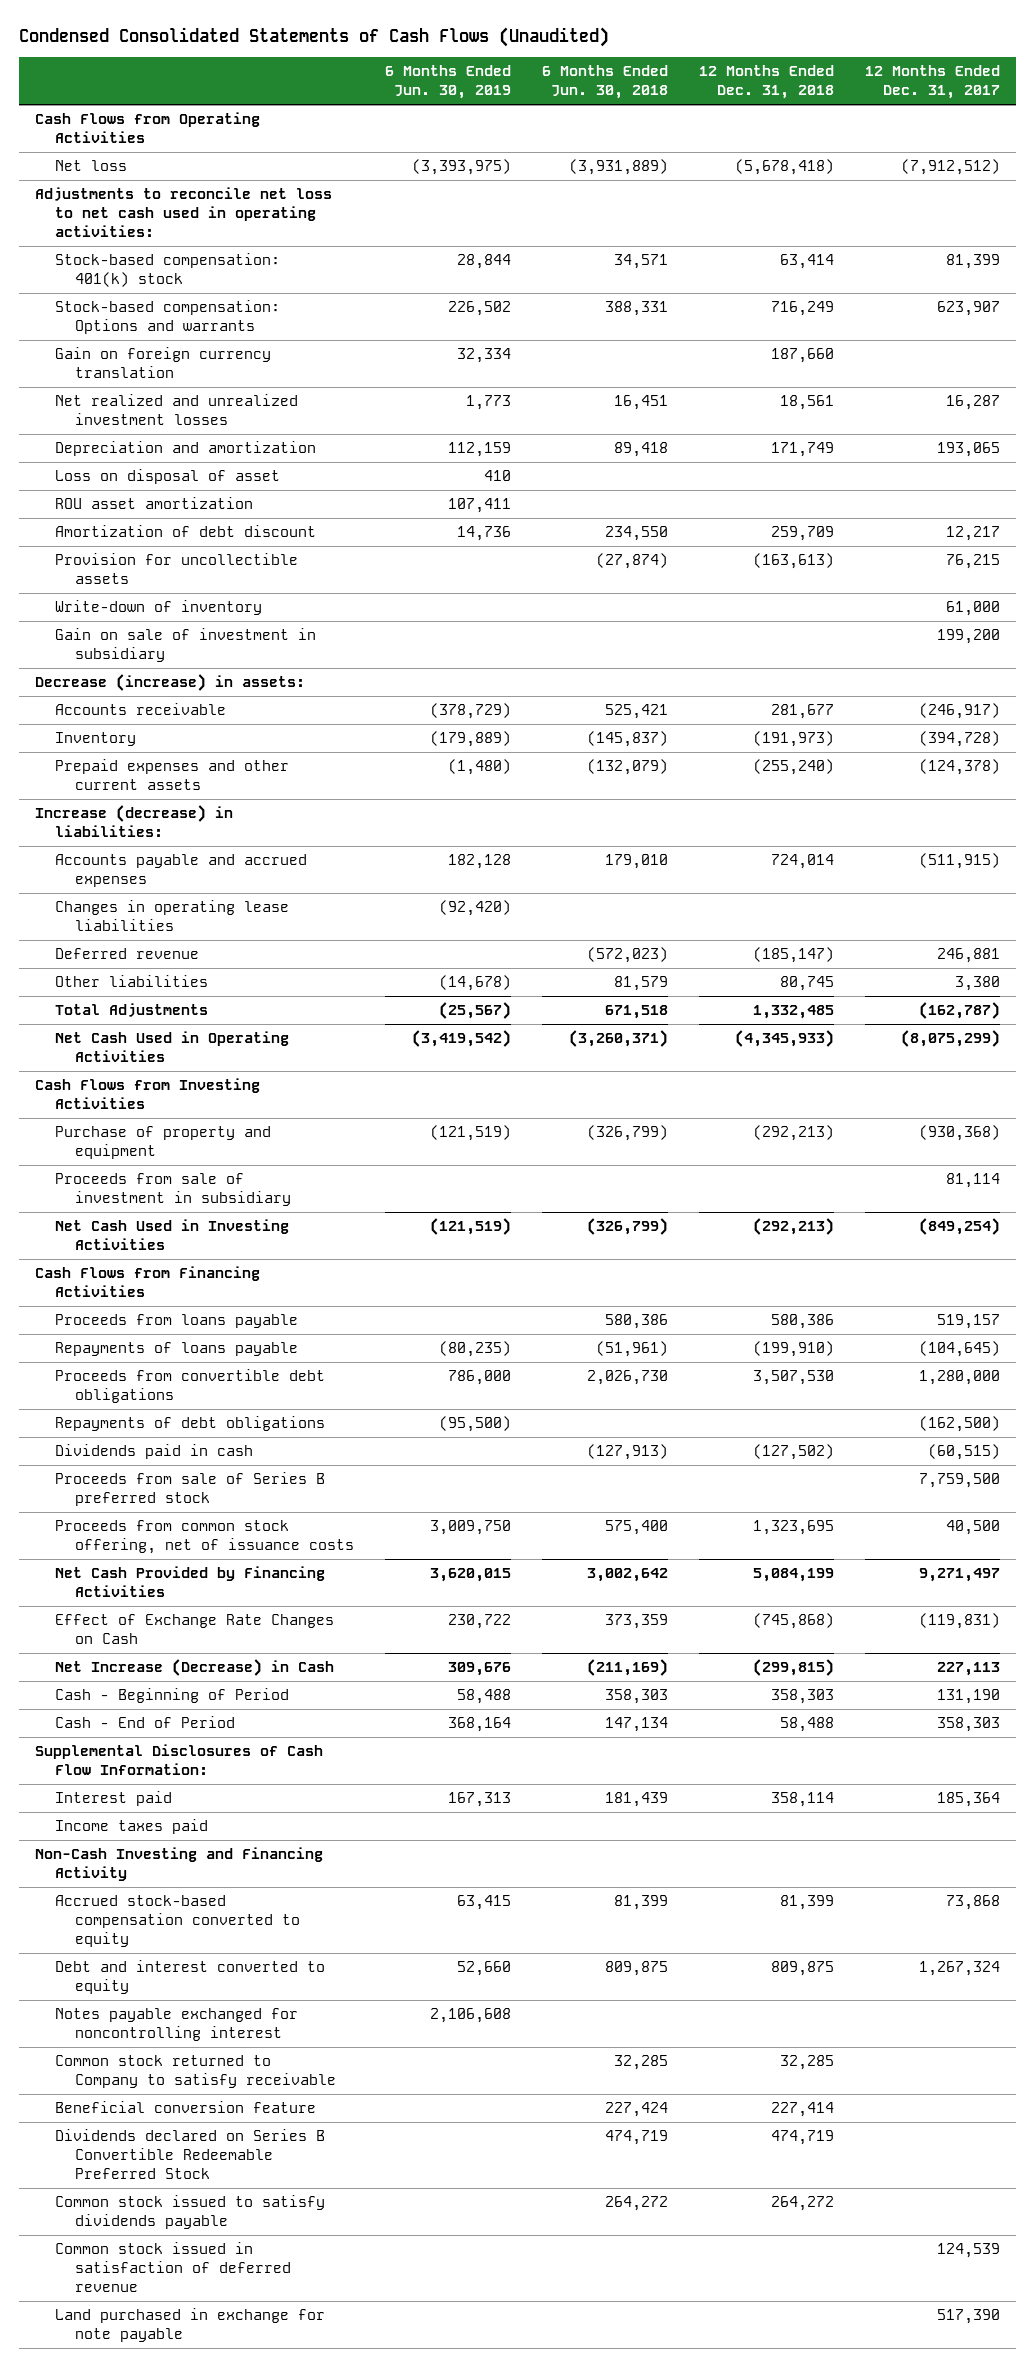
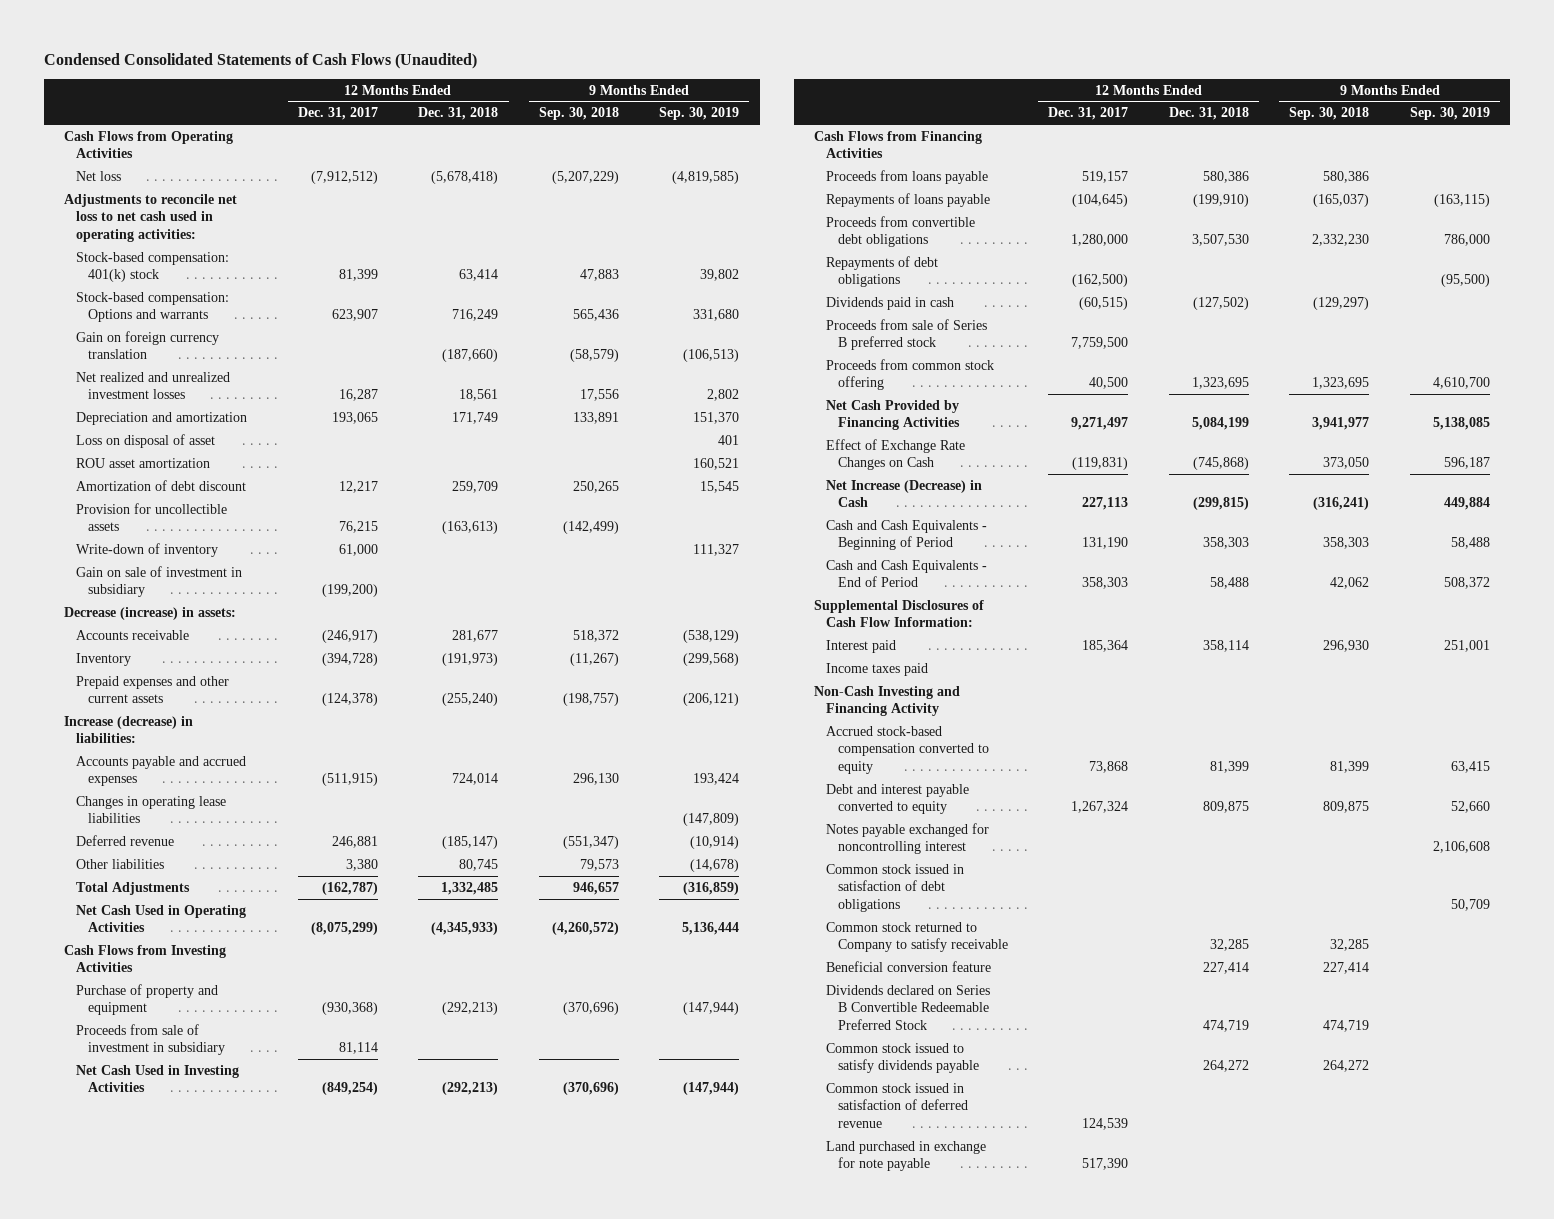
- | 6 Months Ended Jun. 30, 2019 | 6 Months Ended Jun. 30, 2018 | 12 Months Ended Dec. 31, 2018 | 12 Months Ended Dec. 31, 2017
+ | 12 Months Ended Dec. 31, 2017 | 12 Months Ended Dec. 31, 2018 | 9 Months Ended Sep. 30, 2018 | 9 Months Ended Sep. 30, 2019
- Gain on foreign currency translation | 32,334 | | 187,660 |
+ Gain on foreign currency translation | | (187,660) | (58,579) | (106,513)
- Gain on sale of investment in subsidiary | | | | 199,200
+ Gain on sale of investment in subsidiary | (199,200) | | |
- Proceeds from common stock offering, net of issuance costs | 3,009,750 | 575,400 | 1,323,695 | 40,500
+ Proceeds from common stock offering | 40,500 | 1,323,695 | 1,323,695 | 4,610,700
- Cash - Beginning of Period | 58,488 | 358,303 | 358,303 | 131,190
- Cash - End of Period | 368,164 | 147,134 | 58,488 | 358,303
+ Cash and Cash Equivalents - Beginning of Period | 131,190 | 358,303 | 358,303 | 58,488
+ Cash and Cash Equivalents - End of Period | 358,303 | 58,488 | 42,062 | 508,372
- Debt and interest converted to equity | 52,660 | 809,875 | 809,875 | 1,267,324
+ Debt and interest payable converted to equity | 1,267,324 | 809,875 | 809,875 | 52,660
+ Common stock issued in satisfaction of debt obligations | | | | 50,709

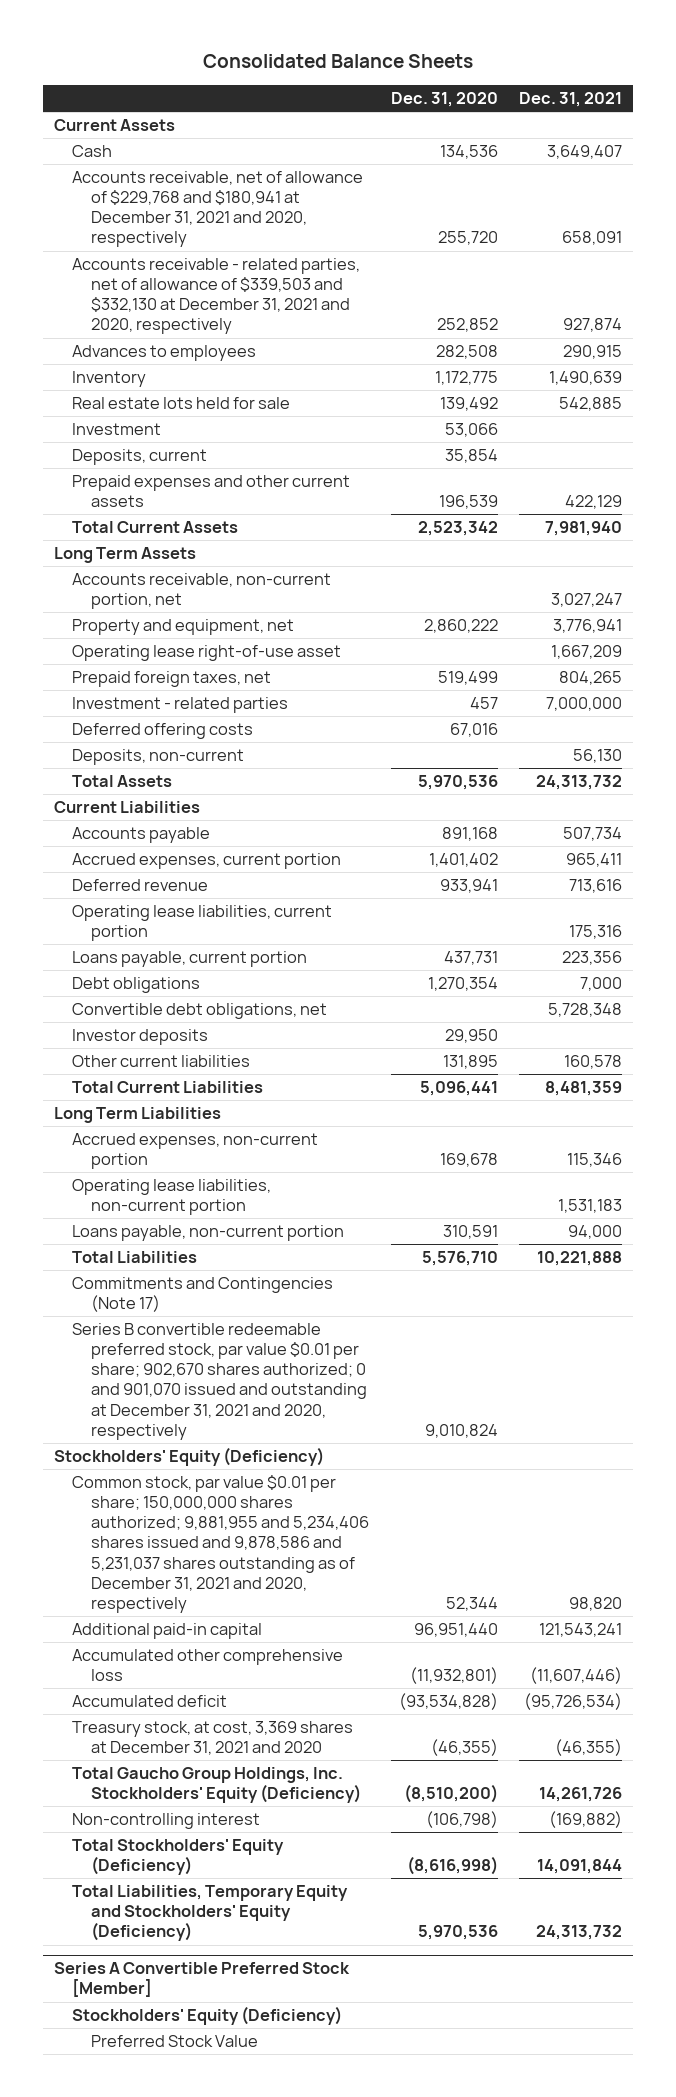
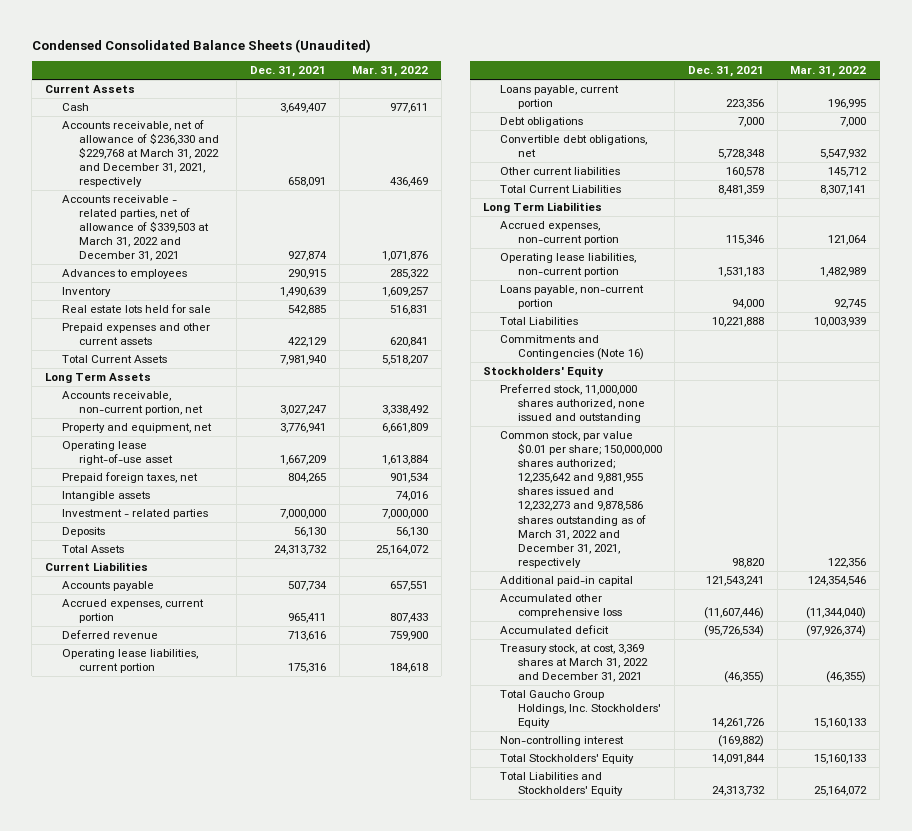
- Consolidated Balance Sheets
+ Condensed Consolidated Balance Sheets (Unaudited)
- | Dec. 31, 2020 | Dec. 31, 2021
+ | Dec. 31, 2021 | Mar. 31, 2022
- Accounts receivable, net of allowance of $229,768 and $180,941 at December 31, 2021 and 2020, respectively | 255,720 | 658,091
- Accounts receivable - related parties, net of allowance of $339,503 and $332,130 at December 31, 2021 and 2020, respectively | 252,852 | 927,874
+ Accounts receivable, net of allowance of $236,330 and $229,768 at March 31, 2022 and December 31, 2021, respectively | 658,091 | 436,469
+ Accounts receivable - related parties, net of allowance of $339,503 at March 31, 2022 and December 31, 2021 | 927,874 | 1,071,876
- Investment | 53,066 |
- Deposits, current | 35,854 |
+ Intangible assets | | 74,016
- Deferred offering costs | 67,016 |
- Deposits, non-current | | 56,130
+ Deposits | 56,130 | 56,130
- Investor deposits | 29,950 |
- Commitments and Contingencies (Note 17)
- Series B convertible redeemable preferred stock, par value $0.01 per share; 902,670 shares authorized; 0 and 901,070 issued and outstanding at December 31, 2021 and 2020, respectively | 9,010,824 |
- Stockholders' Equity (Deficiency)
- Common stock, par value $0.01 per share; 150,000,000 shares authorized; 9,881,955 and 5,234,406 shares issued and 9,878,586 and 5,231,037 shares outstanding as of December 31, 2021 and 2020, respectively | 52,344 | 98,820
+ Commitments and Contingencies (Note 16)
+ Stockholders' Equity
+ Preferred stock, 11,000,000 shares authorized, none issued and outstanding
+ Common stock, par value $0.01 per share; 150,000,000 shares authorized; 12,235,642 and 9,881,955 shares issued and 12,232,273 and 9,878,586 shares outstanding as of March 31, 2022 and December 31, 2021, respectively | 98,820 | 122,356
- Treasury stock, at cost, 3,369 shares at December 31, 2021 and 2020 | (46,355) | (46,355)
- Total Gaucho Group Holdings, Inc. Stockholders' Equity (Deficiency) | (8,510,200) | 14,261,726
+ Treasury stock, at cost, 3,369 shares at March 31, 2022 and December 31, 2021 | (46,355) | (46,355)
+ Total Gaucho Group Holdings, Inc. Stockholders' Equity | 14,261,726 | 15,160,133
- Total Stockholders' Equity (Deficiency) | (8,616,998) | 14,091,844
- Total Liabilities, Temporary Equity and Stockholders' Equity (Deficiency) | 5,970,536 | 24,313,732
- Series A Convertible Preferred Stock [Member]
- Stockholders' Equity (Deficiency)
- Preferred Stock Value
+ Total Stockholders' Equity | 14,091,844 | 15,160,133
+ Total Liabilities and Stockholders' Equity | 24,313,732 | 25,164,072

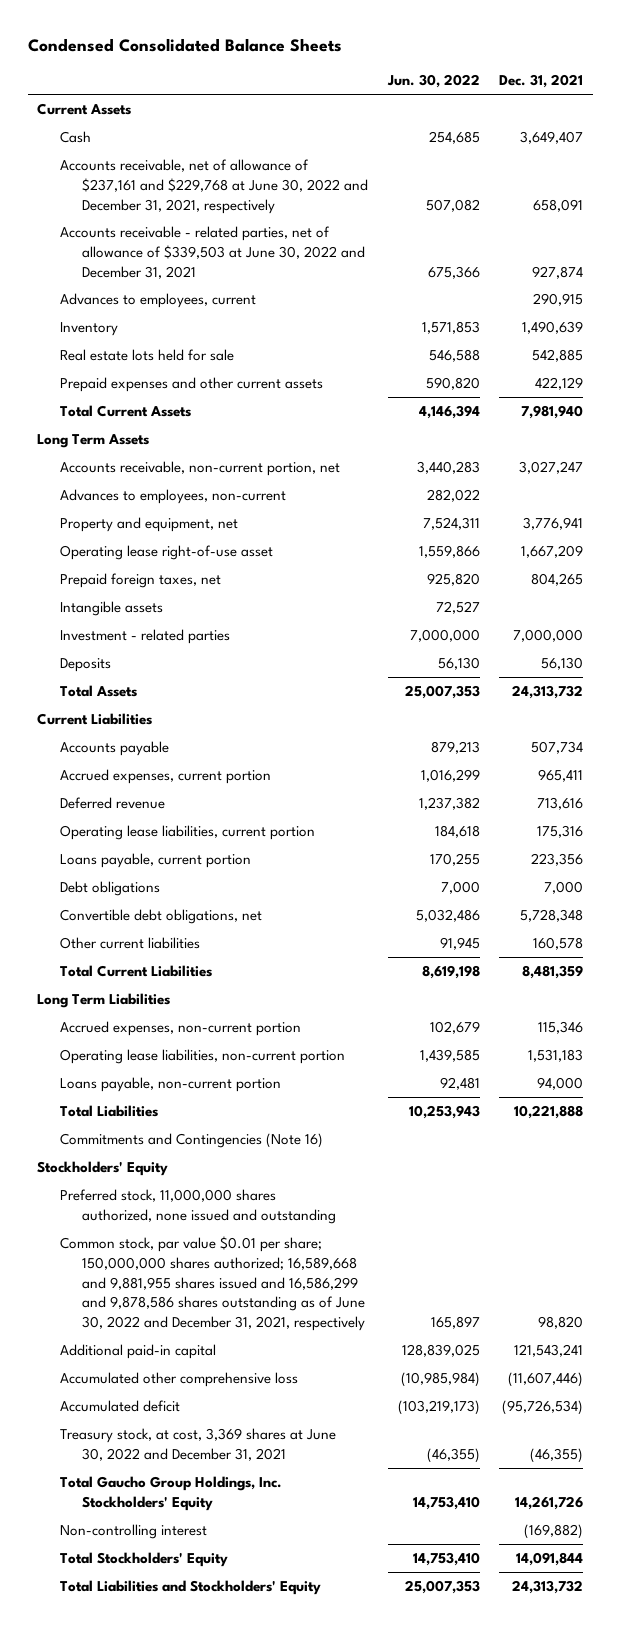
- Condensed Consolidated Balance Sheets (Unaudited)
+ Condensed Consolidated Balance Sheets
- | Dec. 31, 2021 | Mar. 31, 2022
+ | Jun. 30, 2022 | Dec. 31, 2021
- Accounts receivable, net of allowance of $236,330 and $229,768 at March 31, 2022 and December 31, 2021, respectively | 658,091 | 436,469
- Accounts receivable - related parties, net of allowance of $339,503 at March 31, 2022 and December 31, 2021 | 927,874 | 1,071,876
- Advances to employees | 290,915 | 285,322
+ Accounts receivable, net of allowance of $237,161 and $229,768 at June 30, 2022 and December 31, 2021, respectively | 507,082 | 658,091
+ Accounts receivable - related parties, net of allowance of $339,503 at June 30, 2022 and December 31, 2021 | 675,366 | 927,874
+ Advances to employees, current | | 290,915
+ Advances to employees, non-current | 282,022 |
- Common stock, par value $0.01 per share; 150,000,000 shares authorized; 12,235,642 and 9,881,955 shares issued and 12,232,273 and 9,878,586 shares outstanding as of March 31, 2022 and December 31, 2021, respectively | 98,820 | 122,356
+ Common stock, par value $0.01 per share; 150,000,000 shares authorized; 16,589,668 and 9,881,955 shares issued and 16,586,299 and 9,878,586 shares outstanding as of June 30, 2022 and December 31, 2021, respectively | 165,897 | 98,820
- Treasury stock, at cost, 3,369 shares at March 31, 2022 and December 31, 2021 | (46,355) | (46,355)
+ Treasury stock, at cost, 3,369 shares at June 30, 2022 and December 31, 2021 | (46,355) | (46,355)

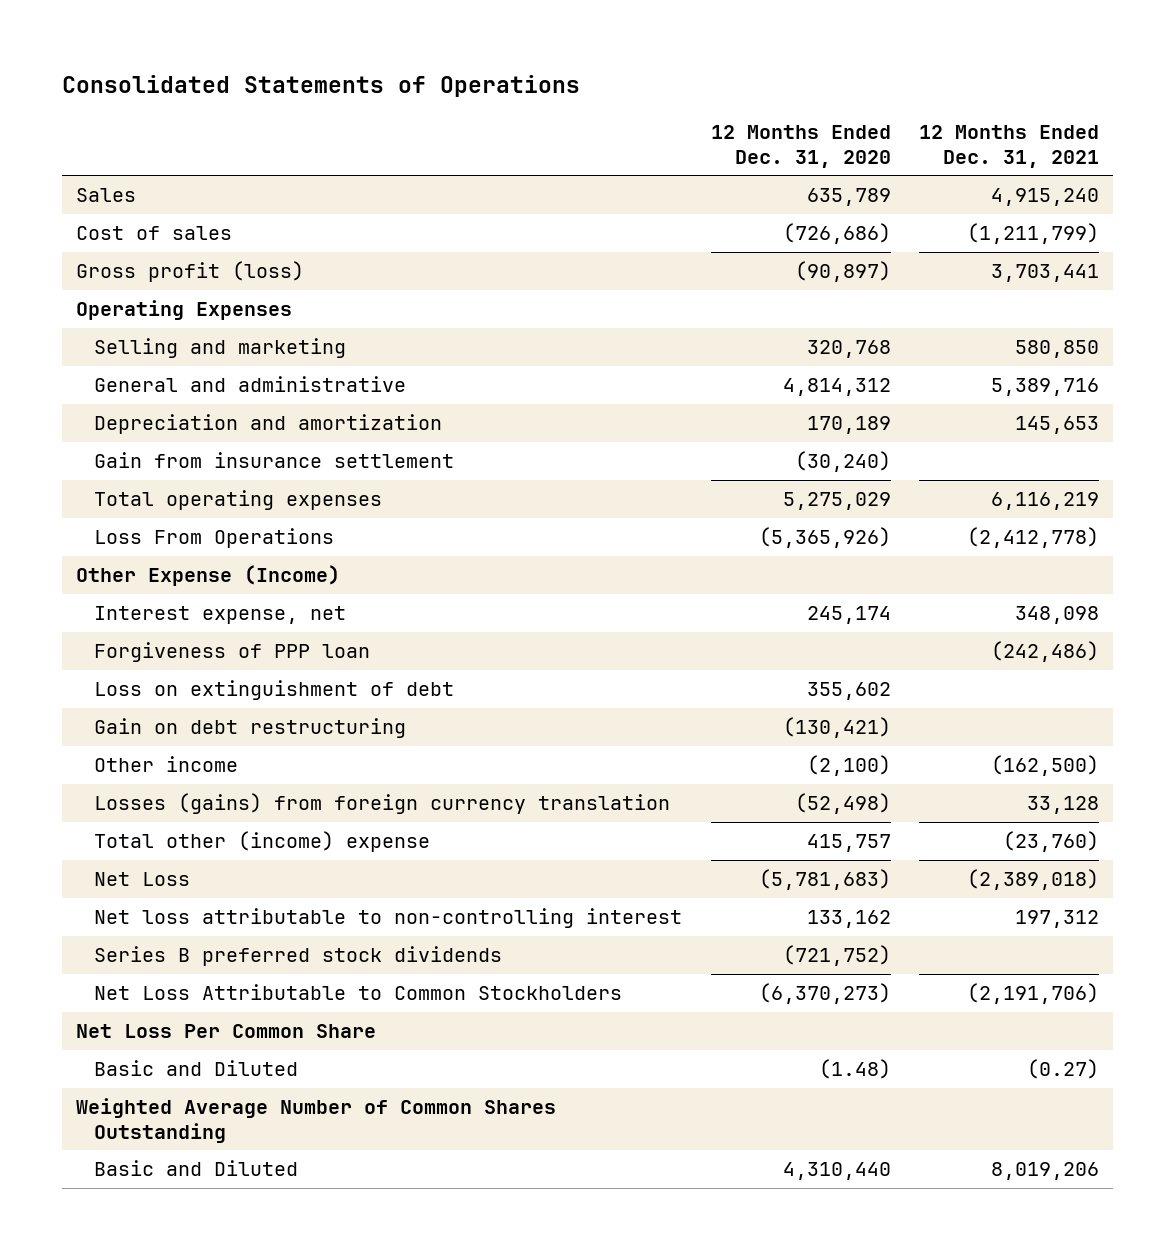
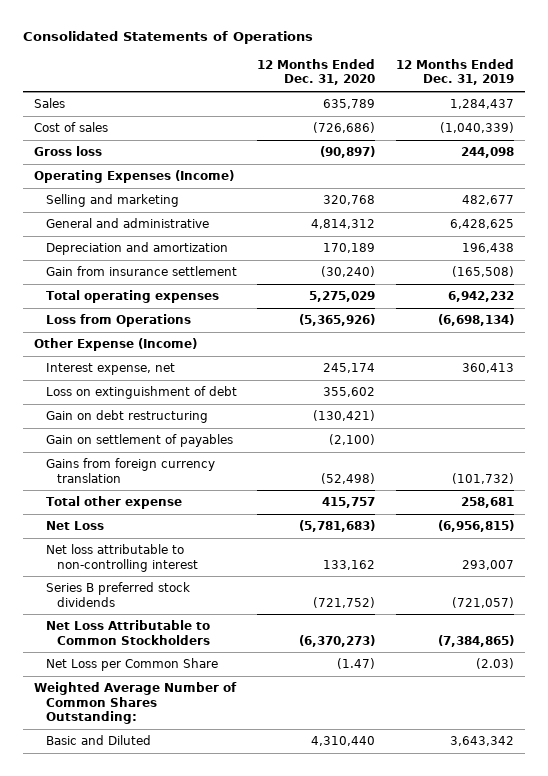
- | 12 Months Ended Dec. 31, 2020 | 12 Months Ended Dec. 31, 2021
+ | 12 Months Ended Dec. 31, 2020 | 12 Months Ended Dec. 31, 2019
- Gross profit (loss) | (90,897) | 3,703,441
- Operating Expenses
+ Gross loss | (90,897) | 244,098
+ Operating Expenses (Income)
- Loss From Operations | (5,365,926) | (2,412,778)
+ Loss from Operations | (5,365,926) | (6,698,134)
- Forgiveness of PPP loan | | (242,486)
- Other income | (2,100) | (162,500)
- Losses (gains) from foreign currency translation | (52,498) | 33,128
- Total other (income) expense | 415,757 | (23,760)
+ Gain on settlement of payables | (2,100) |
+ Gains from foreign currency translation | (52,498) | (101,732)
+ Total other expense | 415,757 | 258,681
- Net Loss Per Common Share
- Basic and Diluted | (1.48) | (0.27)
- Weighted Average Number of Common Shares Outstanding
+ Net Loss per Common Share | (1.47) | (2.03)
+ Weighted Average Number of Common Shares Outstanding:

